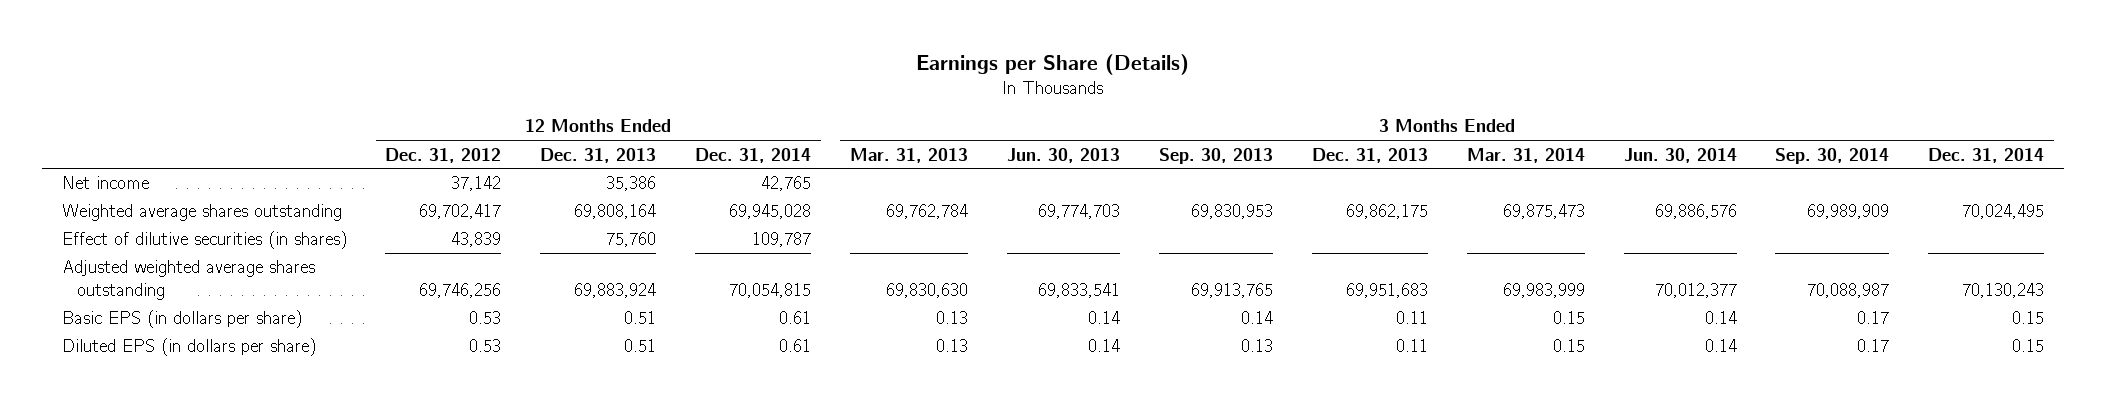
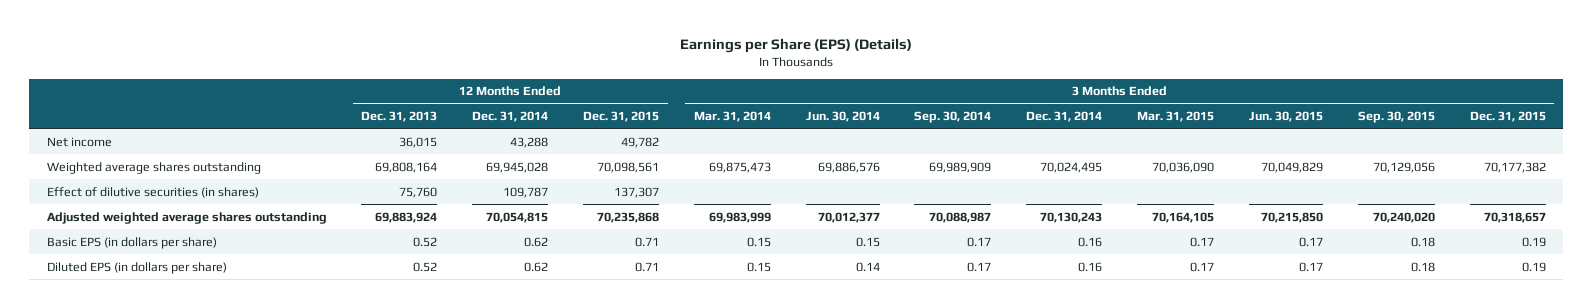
- Earnings per Share (Details)
+ Earnings per Share (EPS) (Details)
- | 12 Months Ended Dec. 31, 2012 | 12 Months Ended Dec. 31, 2013 | 12 Months Ended Dec. 31, 2014 | 3 Months Ended Mar. 31, 2013 | 3 Months Ended Jun. 30, 2013 | 3 Months Ended Sep. 30, 2013 | 3 Months Ended Dec. 31, 2013 | 3 Months Ended Mar. 31, 2014 | 3 Months Ended Jun. 30, 2014 | 3 Months Ended Sep. 30, 2014 | 3 Months Ended Dec. 31, 2014
+ | 12 Months Ended Dec. 31, 2013 | 12 Months Ended Dec. 31, 2014 | 12 Months Ended Dec. 31, 2015 | 3 Months Ended Mar. 31, 2014 | 3 Months Ended Jun. 30, 2014 | 3 Months Ended Sep. 30, 2014 | 3 Months Ended Dec. 31, 2014 | 3 Months Ended Mar. 31, 2015 | 3 Months Ended Jun. 30, 2015 | 3 Months Ended Sep. 30, 2015 | 3 Months Ended Dec. 31, 2015
- Net income | 37,142 | 35,386 | 42,765 | | | | | | | |
+ Net income | 36,015 | 43,288 | 49,782 | | | | | | | |
- Basic EPS (in dollars per share) | 0.53 | 0.51 | 0.61 | 0.13 | 0.14 | 0.14 | 0.11 | 0.15 | 0.14 | 0.17 | 0.15
- Diluted EPS (in dollars per share) | 0.53 | 0.51 | 0.61 | 0.13 | 0.14 | 0.13 | 0.11 | 0.15 | 0.14 | 0.17 | 0.15
+ Basic EPS (in dollars per share) | 0.52 | 0.62 | 0.71 | 0.15 | 0.15 | 0.17 | 0.16 | 0.17 | 0.17 | 0.18 | 0.19
+ Diluted EPS (in dollars per share) | 0.52 | 0.62 | 0.71 | 0.15 | 0.14 | 0.17 | 0.16 | 0.17 | 0.17 | 0.18 | 0.19

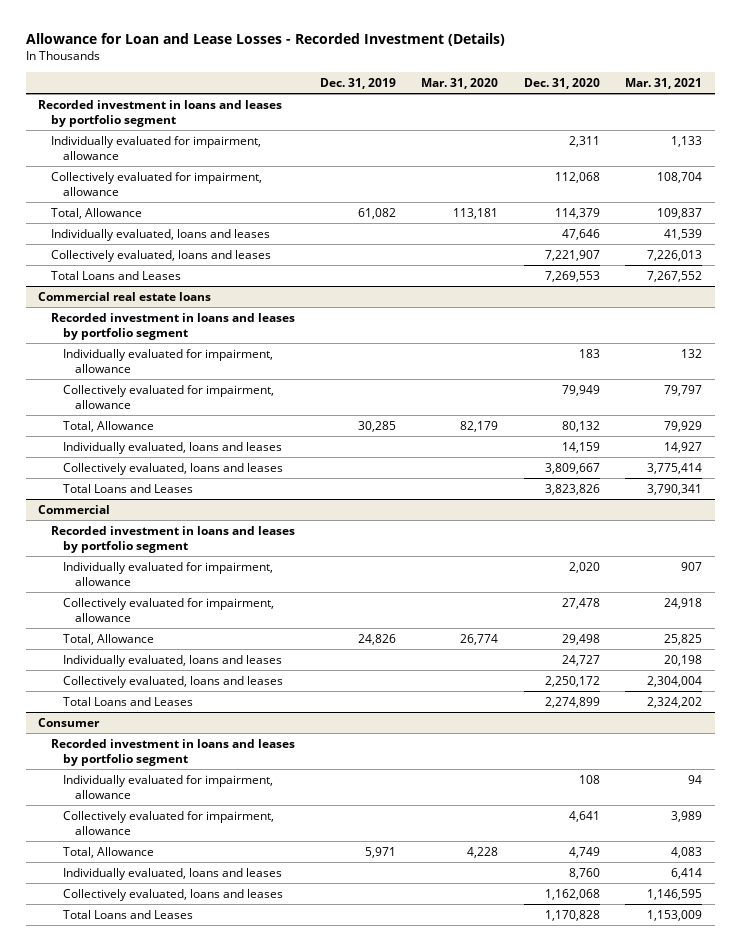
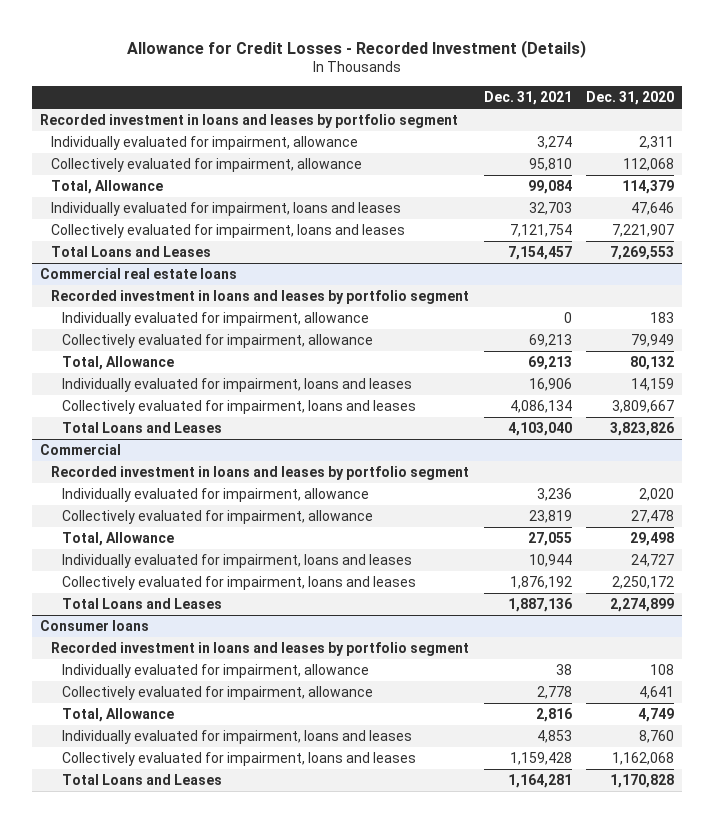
- Allowance for Loan and Lease Losses - Recorded Investment (Details)
+ Allowance for Credit Losses - Recorded Investment (Details)
- | Dec. 31, 2019 | Mar. 31, 2020 | Dec. 31, 2020 | Mar. 31, 2021
+ | Dec. 31, 2021 | Dec. 31, 2020
- Individually evaluated, loans and leases | | | 47,646 | 41,539
- Collectively evaluated, loans and leases | | | 7,221,907 | 7,226,013
+ Individually evaluated for impairment, loans and leases | 32,703 | 47,646
+ Collectively evaluated for impairment, loans and leases | 7,121,754 | 7,221,907
@ Commercial real estate loans
- Individually evaluated, loans and leases | | | 14,159 | 14,927
- Collectively evaluated, loans and leases | | | 3,809,667 | 3,775,414
+ Individually evaluated for impairment, loans and leases | 16,906 | 14,159
+ Collectively evaluated for impairment, loans and leases | 4,086,134 | 3,809,667
@ Commercial
- Individually evaluated, loans and leases | | | 24,727 | 20,198
- Collectively evaluated, loans and leases | | | 2,250,172 | 2,304,004
+ Individually evaluated for impairment, loans and leases | 10,944 | 24,727
+ Collectively evaluated for impairment, loans and leases | 1,876,192 | 2,250,172
- Consumer
+ Consumer loans
- Individually evaluated, loans and leases | | | 8,760 | 6,414
- Collectively evaluated, loans and leases | | | 1,162,068 | 1,146,595
+ Individually evaluated for impairment, loans and leases | 4,853 | 8,760
+ Collectively evaluated for impairment, loans and leases | 1,159,428 | 1,162,068

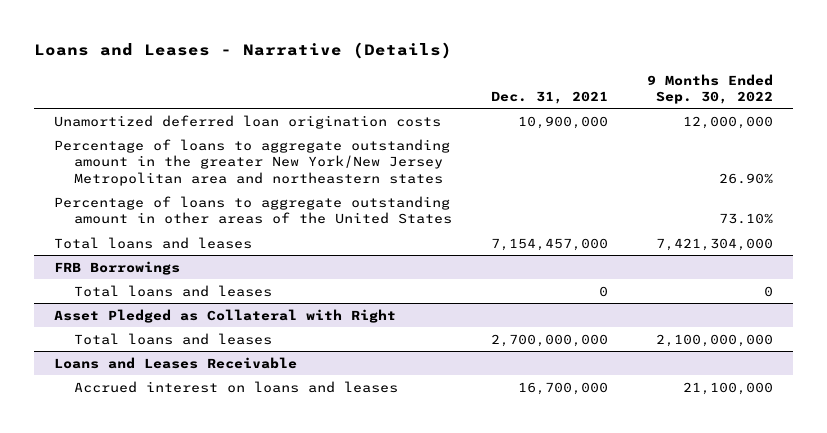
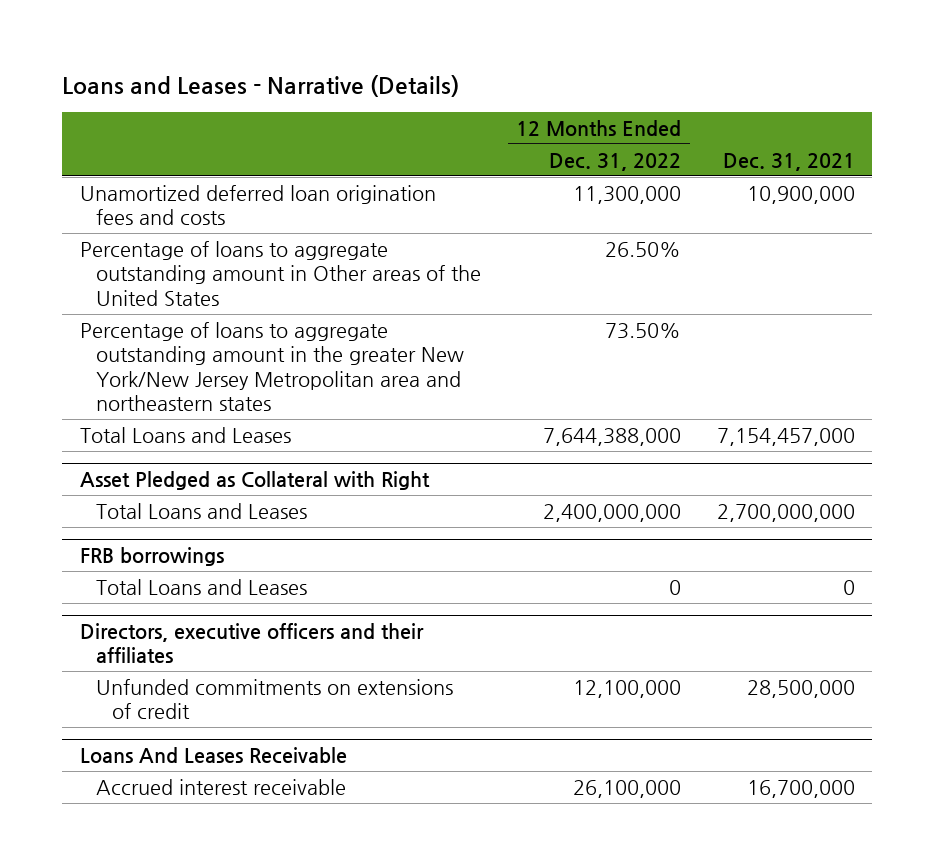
- | Dec. 31, 2021 | 9 Months Ended Sep. 30, 2022
+ | 12 Months Ended Dec. 31, 2022 | Dec. 31, 2021
- Unamortized deferred loan origination costs | 10,900,000 | 12,000,000
+ Unamortized deferred loan origination fees and costs | 11,300,000 | 10,900,000
+ Percentage of loans to aggregate outstanding amount in Other areas of the United States | 26.50% |
- Percentage of loans to aggregate outstanding amount in other areas of the United States | | 73.10%
- Total loans and leases | 7,154,457,000 | 7,421,304,000
- FRB Borrowings
- Total loans and leases | 0 | 0
+ Total Loans and Leases | 7,644,388,000 | 7,154,457,000
@ Asset Pledged as Collateral with Right
- Total loans and leases | 2,700,000,000 | 2,100,000,000
- Loans and Leases Receivable
- Accrued interest on loans and leases | 16,700,000 | 21,100,000
@ Asset Pledged as Collateral with Right
+ Total Loans and Leases | 2,400,000,000 | 2,700,000,000
+ FRB borrowings
+ Total Loans and Leases | 0 | 0
+ Directors, executive officers and their affiliates
+ Unfunded commitments on extensions of credit | 12,100,000 | 28,500,000
+ Loans And Leases Receivable
+ Accrued interest receivable | 26,100,000 | 16,700,000

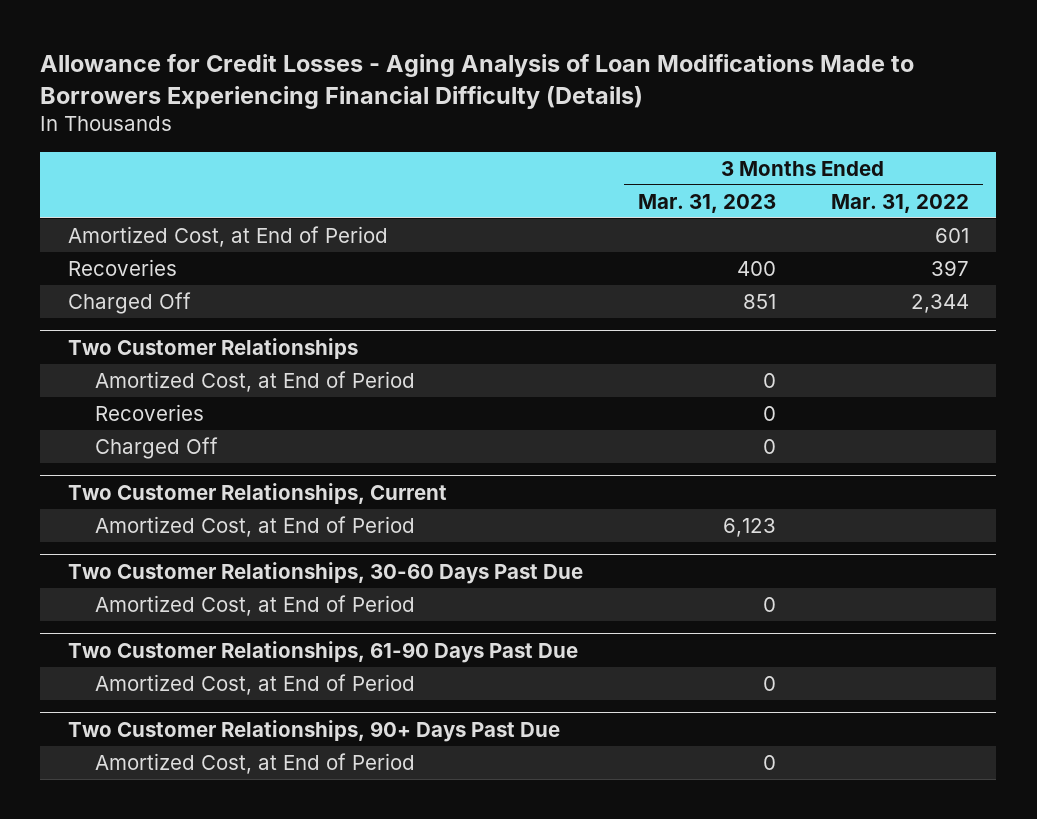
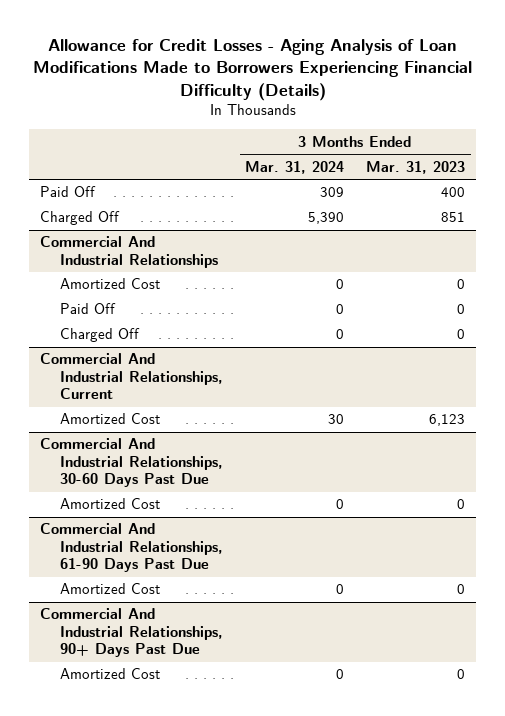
- | 3 Months Ended Mar. 31, 2023 | 3 Months Ended Mar. 31, 2022
+ | 3 Months Ended Mar. 31, 2024 | 3 Months Ended Mar. 31, 2023
- Amortized Cost, at End of Period | | 601
- Recoveries | 400 | 397
+ Paid Off | 309 | 400
- Two Customer Relationships
- Amortized Cost, at End of Period | 0 |
- Recoveries | 0 |
+ Commercial And Industrial Relationships
+ Amortized Cost | 0 | 0
+ Paid Off | 0 | 0
- Two Customer Relationships, Current
- Amortized Cost, at End of Period | 6,123 |
- Two Customer Relationships, 30-60 Days Past Due
- Amortized Cost, at End of Period | 0 |
- Two Customer Relationships, 61-90 Days Past Due
- Amortized Cost, at End of Period | 0 |
- Two Customer Relationships, 90+ Days Past Due
- Amortized Cost, at End of Period | 0 |
+ Commercial And Industrial Relationships, Current
+ Amortized Cost | 30 | 6,123
+ Commercial And Industrial Relationships, 30-60 Days Past Due
+ Amortized Cost | 0 | 0
+ Commercial And Industrial Relationships, 61-90 Days Past Due
+ Amortized Cost | 0 | 0
+ Commercial And Industrial Relationships, 90+ Days Past Due
+ Amortized Cost | 0 | 0

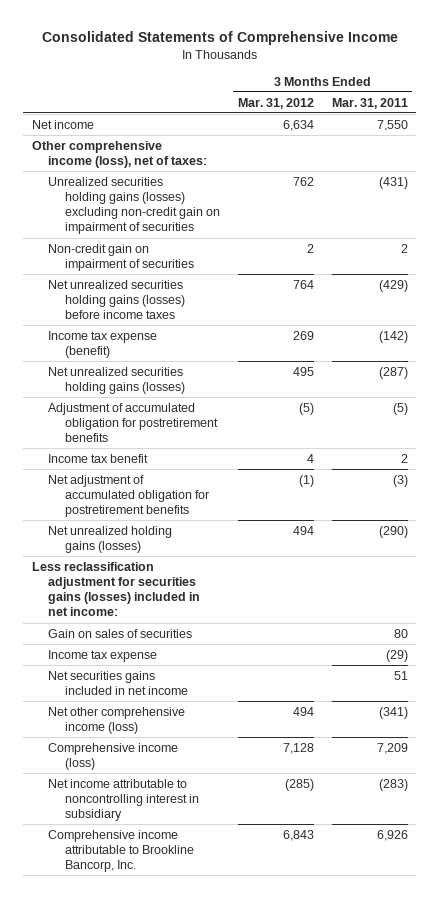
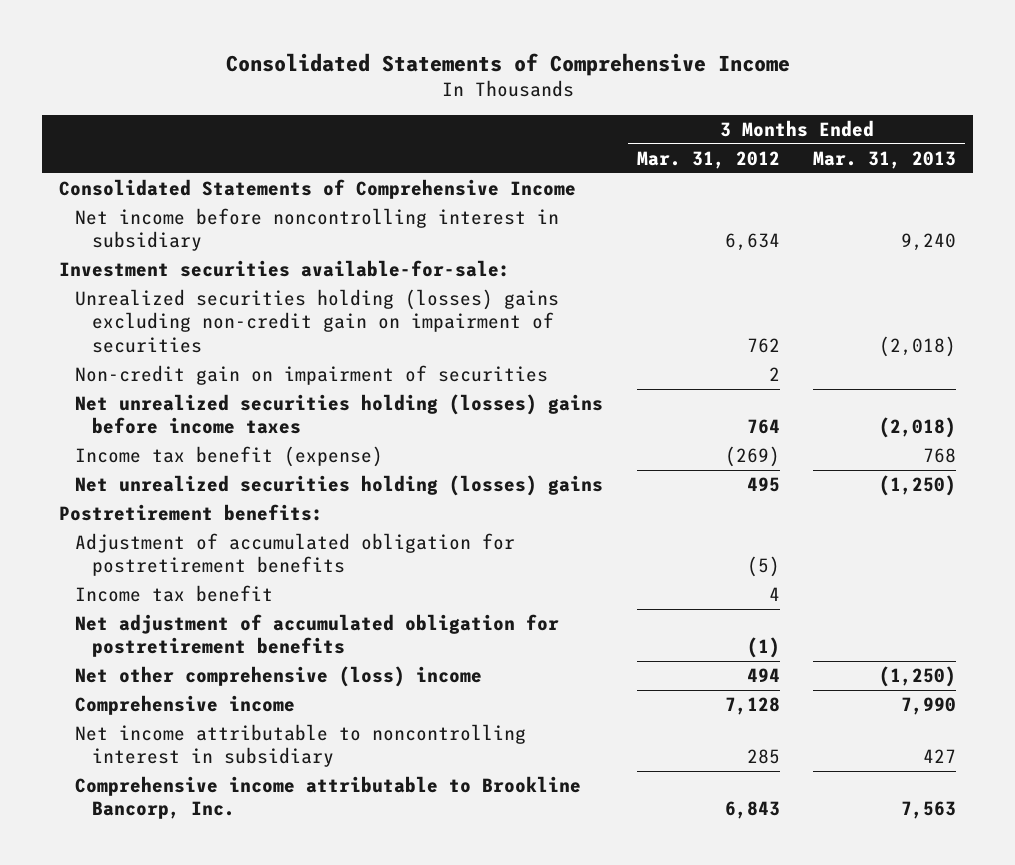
- | 3 Months Ended Mar. 31, 2012 | 3 Months Ended Mar. 31, 2011
+ | 3 Months Ended Mar. 31, 2012 | 3 Months Ended Mar. 31, 2013
- Net income | 6,634 | 7,550
- Other comprehensive income (loss), net of taxes:
- Unrealized securities holding gains (losses) excluding non-credit gain on impairment of securities | 762 | (431)
+ Consolidated Statements of Comprehensive Income
+ Net income before noncontrolling interest in subsidiary | 6,634 | 9,240
+ Investment securities available-for-sale:
+ Unrealized securities holding (losses) gains excluding non-credit gain on impairment of securities | 762 | (2,018)
- Net unrealized securities holding gains (losses) before income taxes | 764 | (429)
- Income tax expense (benefit) | 269 | (142)
- Net unrealized securities holding gains (losses) | 495 | (287)
+ Net unrealized securities holding (losses) gains before income taxes | 764 | (2,018)
+ Income tax benefit (expense) | (269) | 768
+ Net unrealized securities holding (losses) gains | 495 | (1,250)
+ Postretirement benefits:
- Net unrealized holding gains (losses) | 494 | (290)
- Less reclassification adjustment for securities gains (losses) included in net income:
- Gain on sales of securities | | 80
- Income tax expense | | (29)
- Net securities gains included in net income | | 51
- Net other comprehensive income (loss) | 494 | (341)
- Comprehensive income (loss) | 7,128 | 7,209
- Net income attributable to noncontrolling interest in subsidiary | (285) | (283)
+ Net other comprehensive (loss) income | 494 | (1,250)
+ Comprehensive income | 7,128 | 7,990
+ Net income attributable to noncontrolling interest in subsidiary | 285 | 427

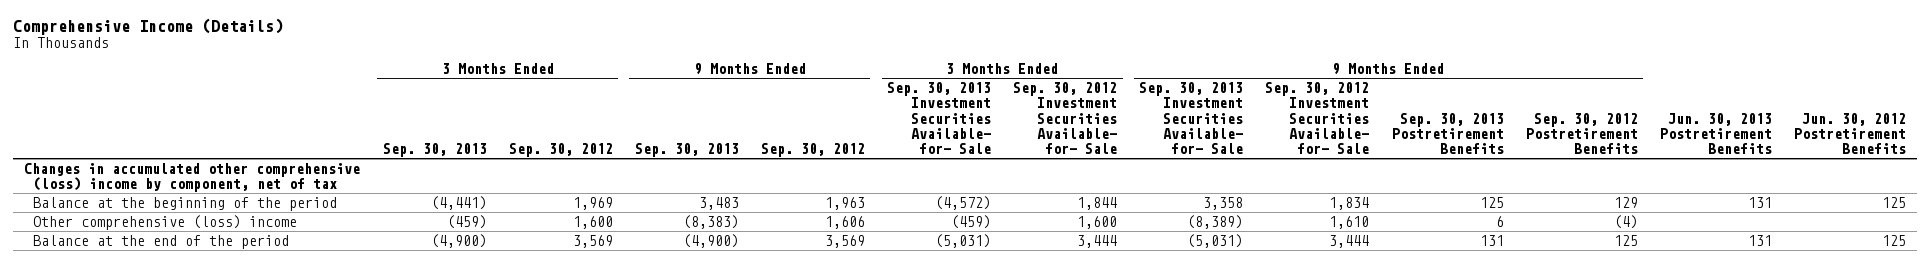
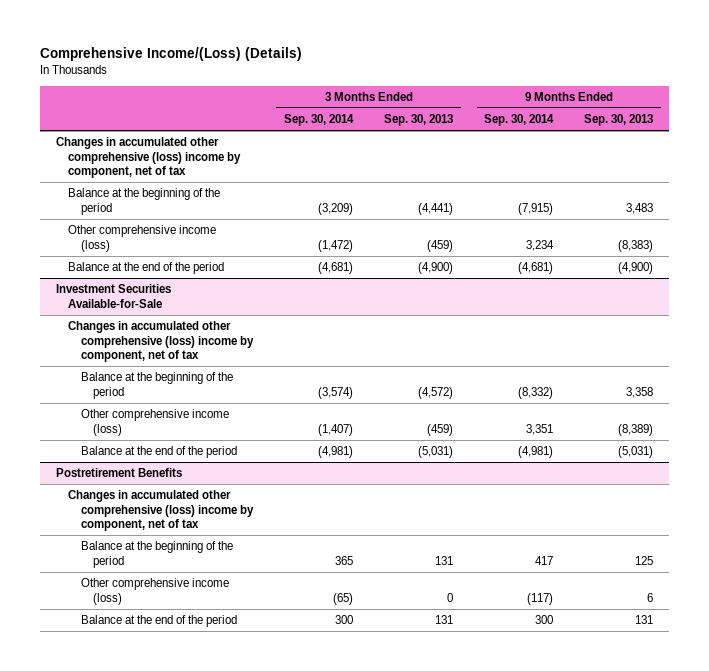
- Comprehensive Income (Details)
+ Comprehensive Income/(Loss) (Details)
- | 3 Months Ended Sep. 30, 2013 | 3 Months Ended Sep. 30, 2012 | 9 Months Ended Sep. 30, 2013 | 9 Months Ended Sep. 30, 2012 | 3 Months Ended Sep. 30, 2013 Investment Securities Available- for- Sale | 3 Months Ended Sep. 30, 2012 Investment Securities Available- for- Sale | 9 Months Ended Sep. 30, 2013 Investment Securities Available- for- Sale | 9 Months Ended Sep. 30, 2012 Investment Securities Available- for- Sale | 9 Months Ended Sep. 30, 2013 Postretirement Benefits | 9 Months Ended Sep. 30, 2012 Postretirement Benefits | Jun. 30, 2013 Postretirement Benefits | Jun. 30, 2012 Postretirement Benefits
+ | 3 Months Ended Sep. 30, 2014 | 3 Months Ended Sep. 30, 2013 | 9 Months Ended Sep. 30, 2014 | 9 Months Ended Sep. 30, 2013
- Other comprehensive (loss) income | (459) | 1,600 | (8,383) | 1,606 | (459) | 1,600 | (8,389) | 1,610 | 6 | (4) | |
+ Other comprehensive income (loss) | (1,472) | (459) | 3,234 | (8,383)
+ Investment Securities Available-for-Sale
+ Changes in accumulated other comprehensive (loss) income by component, net of tax
+ Balance at the beginning of the period | (3,574) | (4,572) | (8,332) | 3,358
+ Other comprehensive income (loss) | (1,407) | (459) | 3,351 | (8,389)
+ Balance at the end of the period | (4,981) | (5,031) | (4,981) | (5,031)
+ Postretirement Benefits
+ Changes in accumulated other comprehensive (loss) income by component, net of tax
+ Balance at the beginning of the period | 365 | 131 | 417 | 125
+ Other comprehensive income (loss) | (65) | 0 | (117) | 6
+ Balance at the end of the period | 300 | 131 | 300 | 131

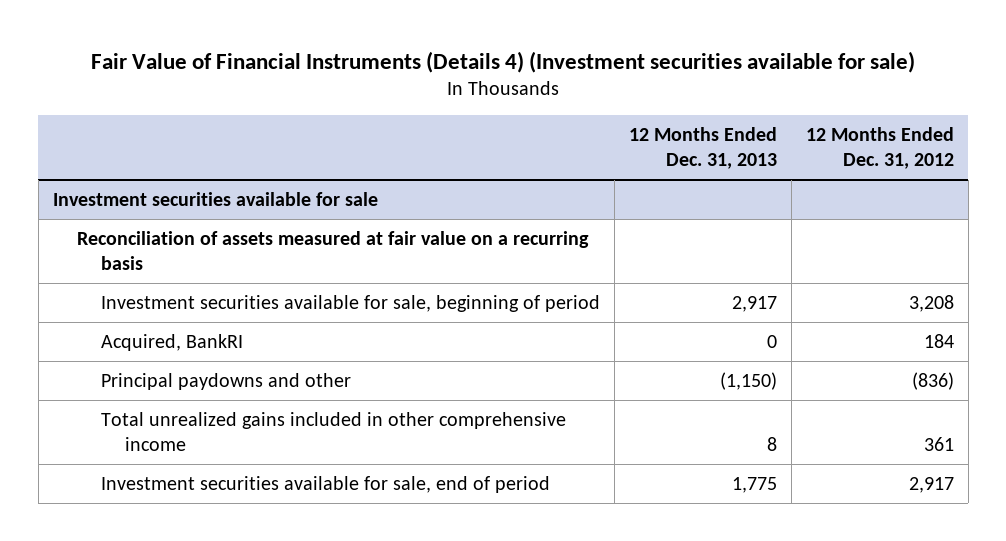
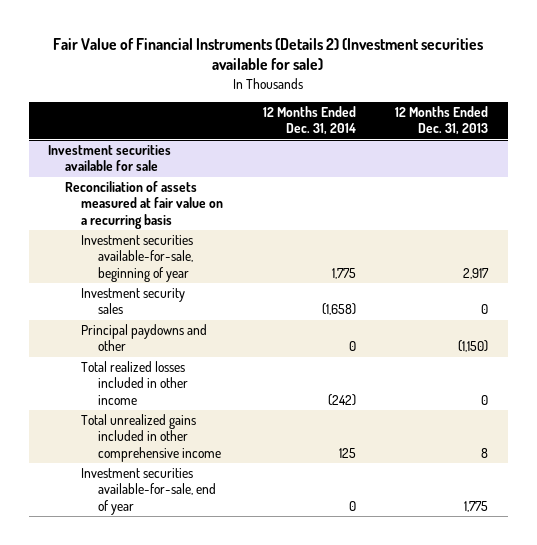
- Fair Value of Financial Instruments (Details 4) (Investment securities available for sale)
+ Fair Value of Financial Instruments (Details 2) (Investment securities available for sale)
- | 12 Months Ended Dec. 31, 2013 | 12 Months Ended Dec. 31, 2012
+ | 12 Months Ended Dec. 31, 2014 | 12 Months Ended Dec. 31, 2013
@ Investment securities available for sale
- Investment securities available for sale, beginning of period | 2,917 | 3,208
- Acquired, BankRI | 0 | 184
+ Investment securities available-for-sale, beginning of year | 1,775 | 2,917
+ Investment security sales | (1,658) | 0
+ Total realized losses included in other income | (242) | 0
- Investment securities available for sale, end of period | 1,775 | 2,917
+ Investment securities available-for-sale, end of year | 0 | 1,775

